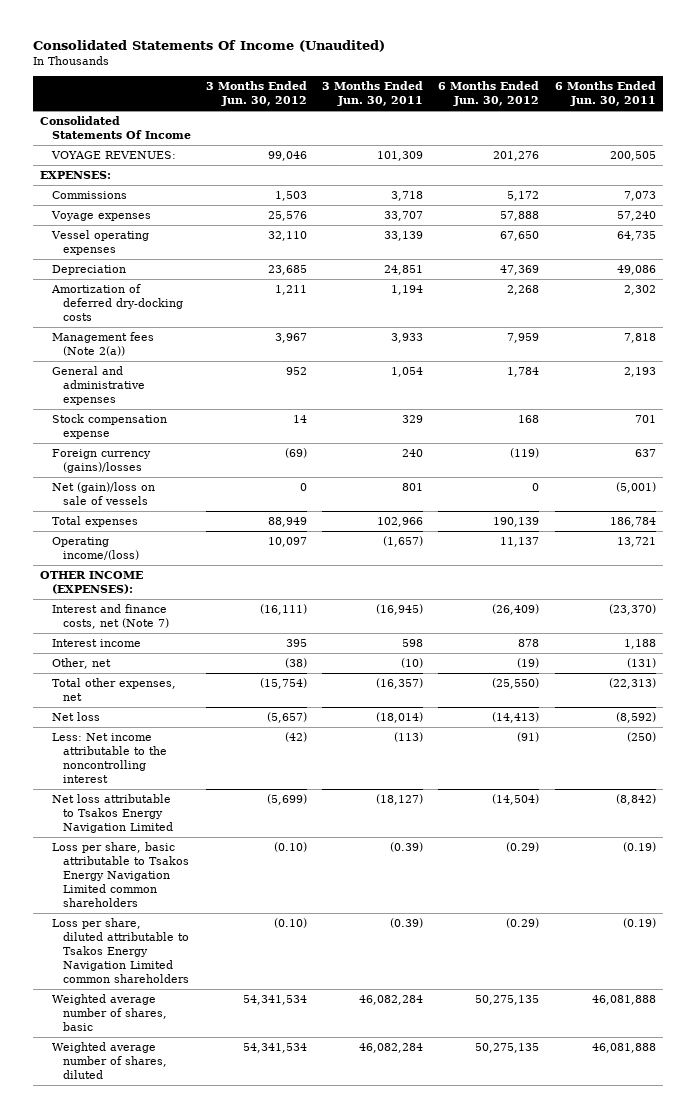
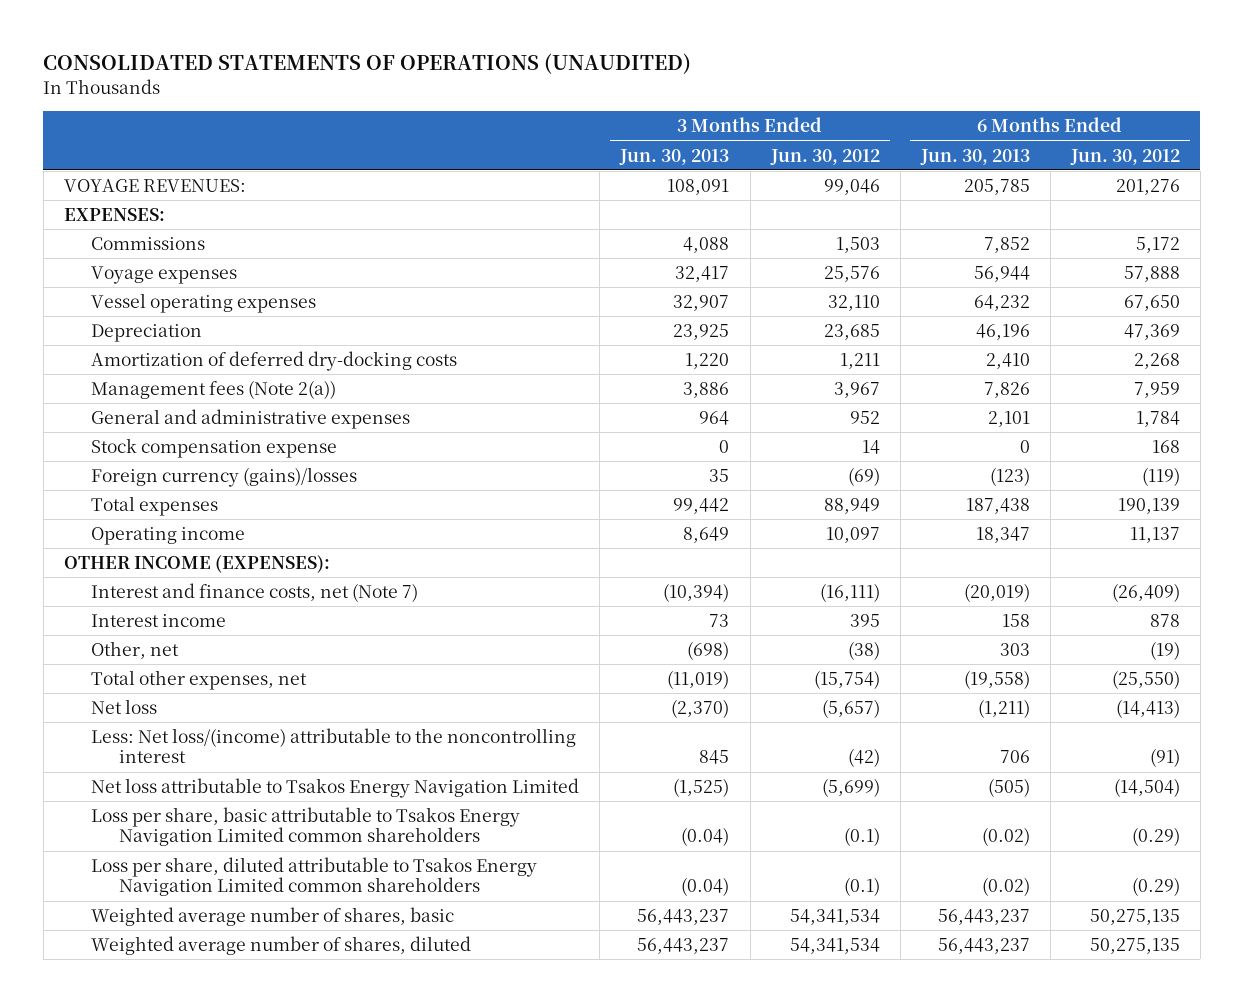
- Consolidated Statements Of Income (Unaudited)
+ CONSOLIDATED STATEMENTS OF OPERATIONS (UNAUDITED)
- | 3 Months Ended Jun. 30, 2012 | 3 Months Ended Jun. 30, 2011 | 6 Months Ended Jun. 30, 2012 | 6 Months Ended Jun. 30, 2011
+ | 3 Months Ended Jun. 30, 2013 | 3 Months Ended Jun. 30, 2012 | 6 Months Ended Jun. 30, 2013 | 6 Months Ended Jun. 30, 2012
- Consolidated Statements Of Income
- Net (gain)/loss on sale of vessels | 0 | 801 | 0 | (5,001)
- Operating income/(loss) | 10,097 | (1,657) | 11,137 | 13,721
+ Operating income | 8,649 | 10,097 | 18,347 | 11,137
- Less: Net income attributable to the noncontrolling interest | (42) | (113) | (91) | (250)
+ Less: Net loss/(income) attributable to the noncontrolling interest | 845 | (42) | 706 | (91)
- Loss per share, basic attributable to Tsakos Energy Navigation Limited common shareholders | (0.10) | (0.39) | (0.29) | (0.19)
- Loss per share, diluted attributable to Tsakos Energy Navigation Limited common shareholders | (0.10) | (0.39) | (0.29) | (0.19)
+ Loss per share, basic attributable to Tsakos Energy Navigation Limited common shareholders | (0.04) | (0.1) | (0.02) | (0.29)
+ Loss per share, diluted attributable to Tsakos Energy Navigation Limited common shareholders | (0.04) | (0.1) | (0.02) | (0.29)

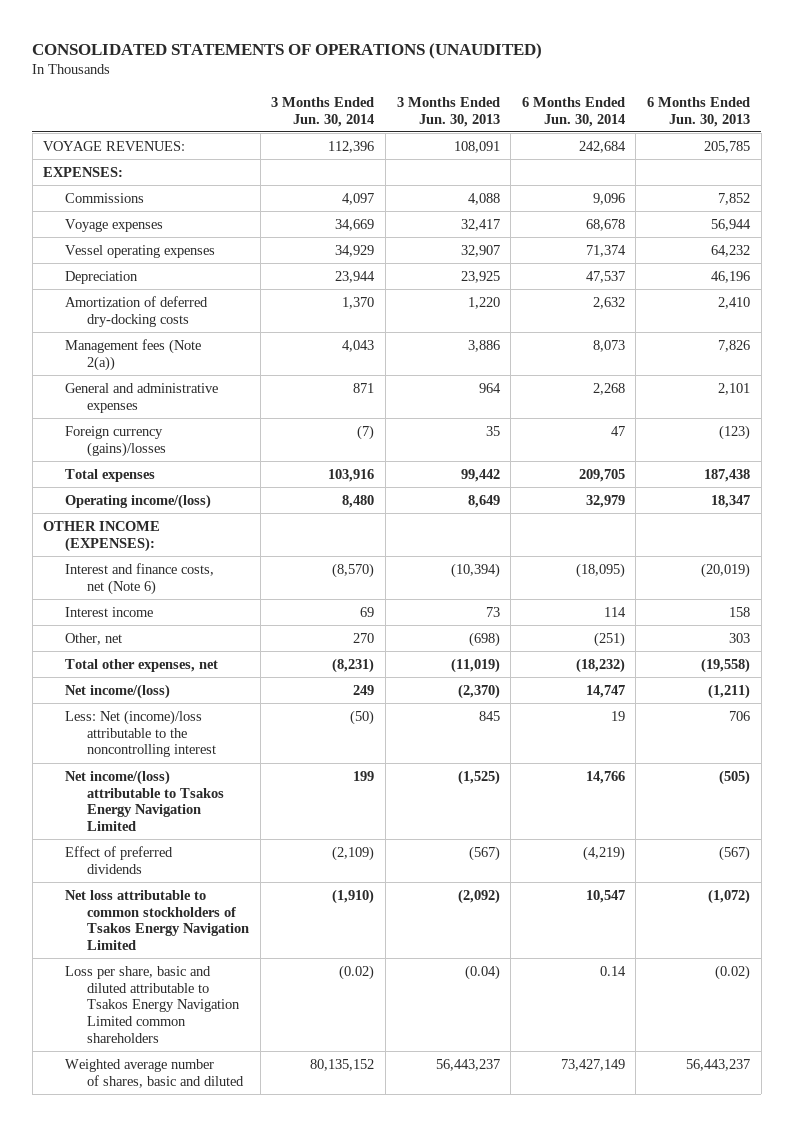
- | 3 Months Ended Jun. 30, 2013 | 3 Months Ended Jun. 30, 2012 | 6 Months Ended Jun. 30, 2013 | 6 Months Ended Jun. 30, 2012
+ | 3 Months Ended Jun. 30, 2014 | 3 Months Ended Jun. 30, 2013 | 6 Months Ended Jun. 30, 2014 | 6 Months Ended Jun. 30, 2013
- Stock compensation expense | 0 | 14 | 0 | 168
- Operating income | 8,649 | 10,097 | 18,347 | 11,137
+ Operating income/(loss) | 8,480 | 8,649 | 32,979 | 18,347
- Interest and finance costs, net (Note 7) | (10,394) | (16,111) | (20,019) | (26,409)
+ Interest and finance costs, net (Note 6) | (8,570) | (10,394) | (18,095) | (20,019)
- Net loss | (2,370) | (5,657) | (1,211) | (14,413)
- Less: Net loss/(income) attributable to the noncontrolling interest | 845 | (42) | 706 | (91)
- Net loss attributable to Tsakos Energy Navigation Limited | (1,525) | (5,699) | (505) | (14,504)
- Loss per share, basic attributable to Tsakos Energy Navigation Limited common shareholders | (0.04) | (0.1) | (0.02) | (0.29)
- Loss per share, diluted attributable to Tsakos Energy Navigation Limited common shareholders | (0.04) | (0.1) | (0.02) | (0.29)
- Weighted average number of shares, basic | 56,443,237 | 54,341,534 | 56,443,237 | 50,275,135
- Weighted average number of shares, diluted | 56,443,237 | 54,341,534 | 56,443,237 | 50,275,135
+ Net income/(loss) | 249 | (2,370) | 14,747 | (1,211)
+ Less: Net (income)/loss attributable to the noncontrolling interest | (50) | 845 | 19 | 706
+ Net income/(loss) attributable to Tsakos Energy Navigation Limited | 199 | (1,525) | 14,766 | (505)
+ Effect of preferred dividends | (2,109) | (567) | (4,219) | (567)
+ Net loss attributable to common stockholders of Tsakos Energy Navigation Limited | (1,910) | (2,092) | 10,547 | (1,072)
+ Loss per share, basic and diluted attributable to Tsakos Energy Navigation Limited common shareholders | (0.02) | (0.04) | 0.14 | (0.02)
+ Weighted average number of shares, basic and diluted | 80,135,152 | 56,443,237 | 73,427,149 | 56,443,237

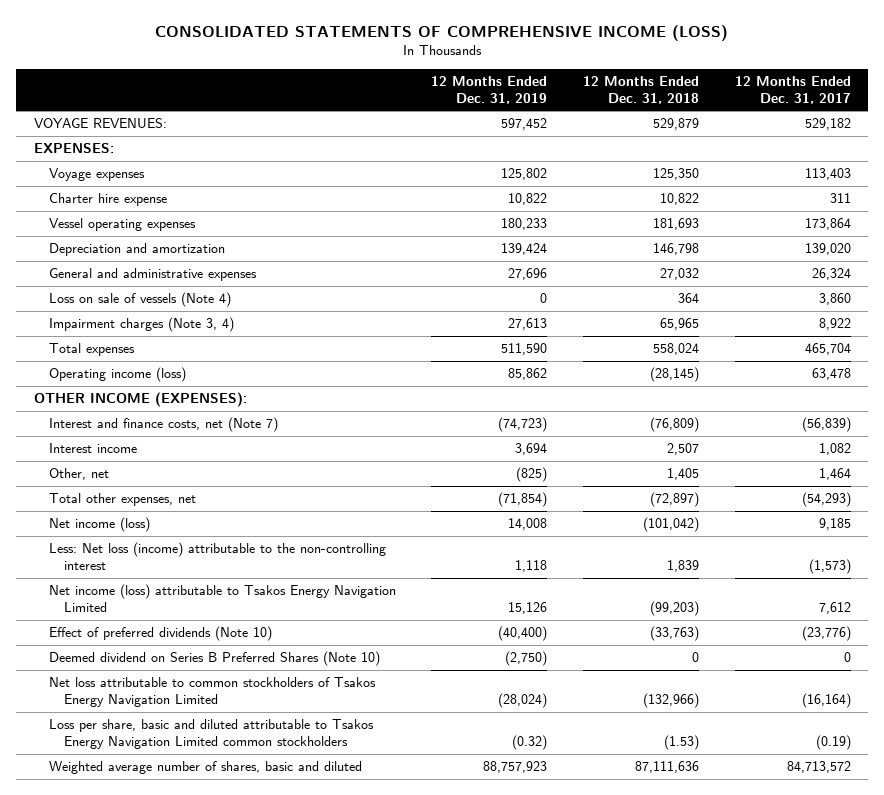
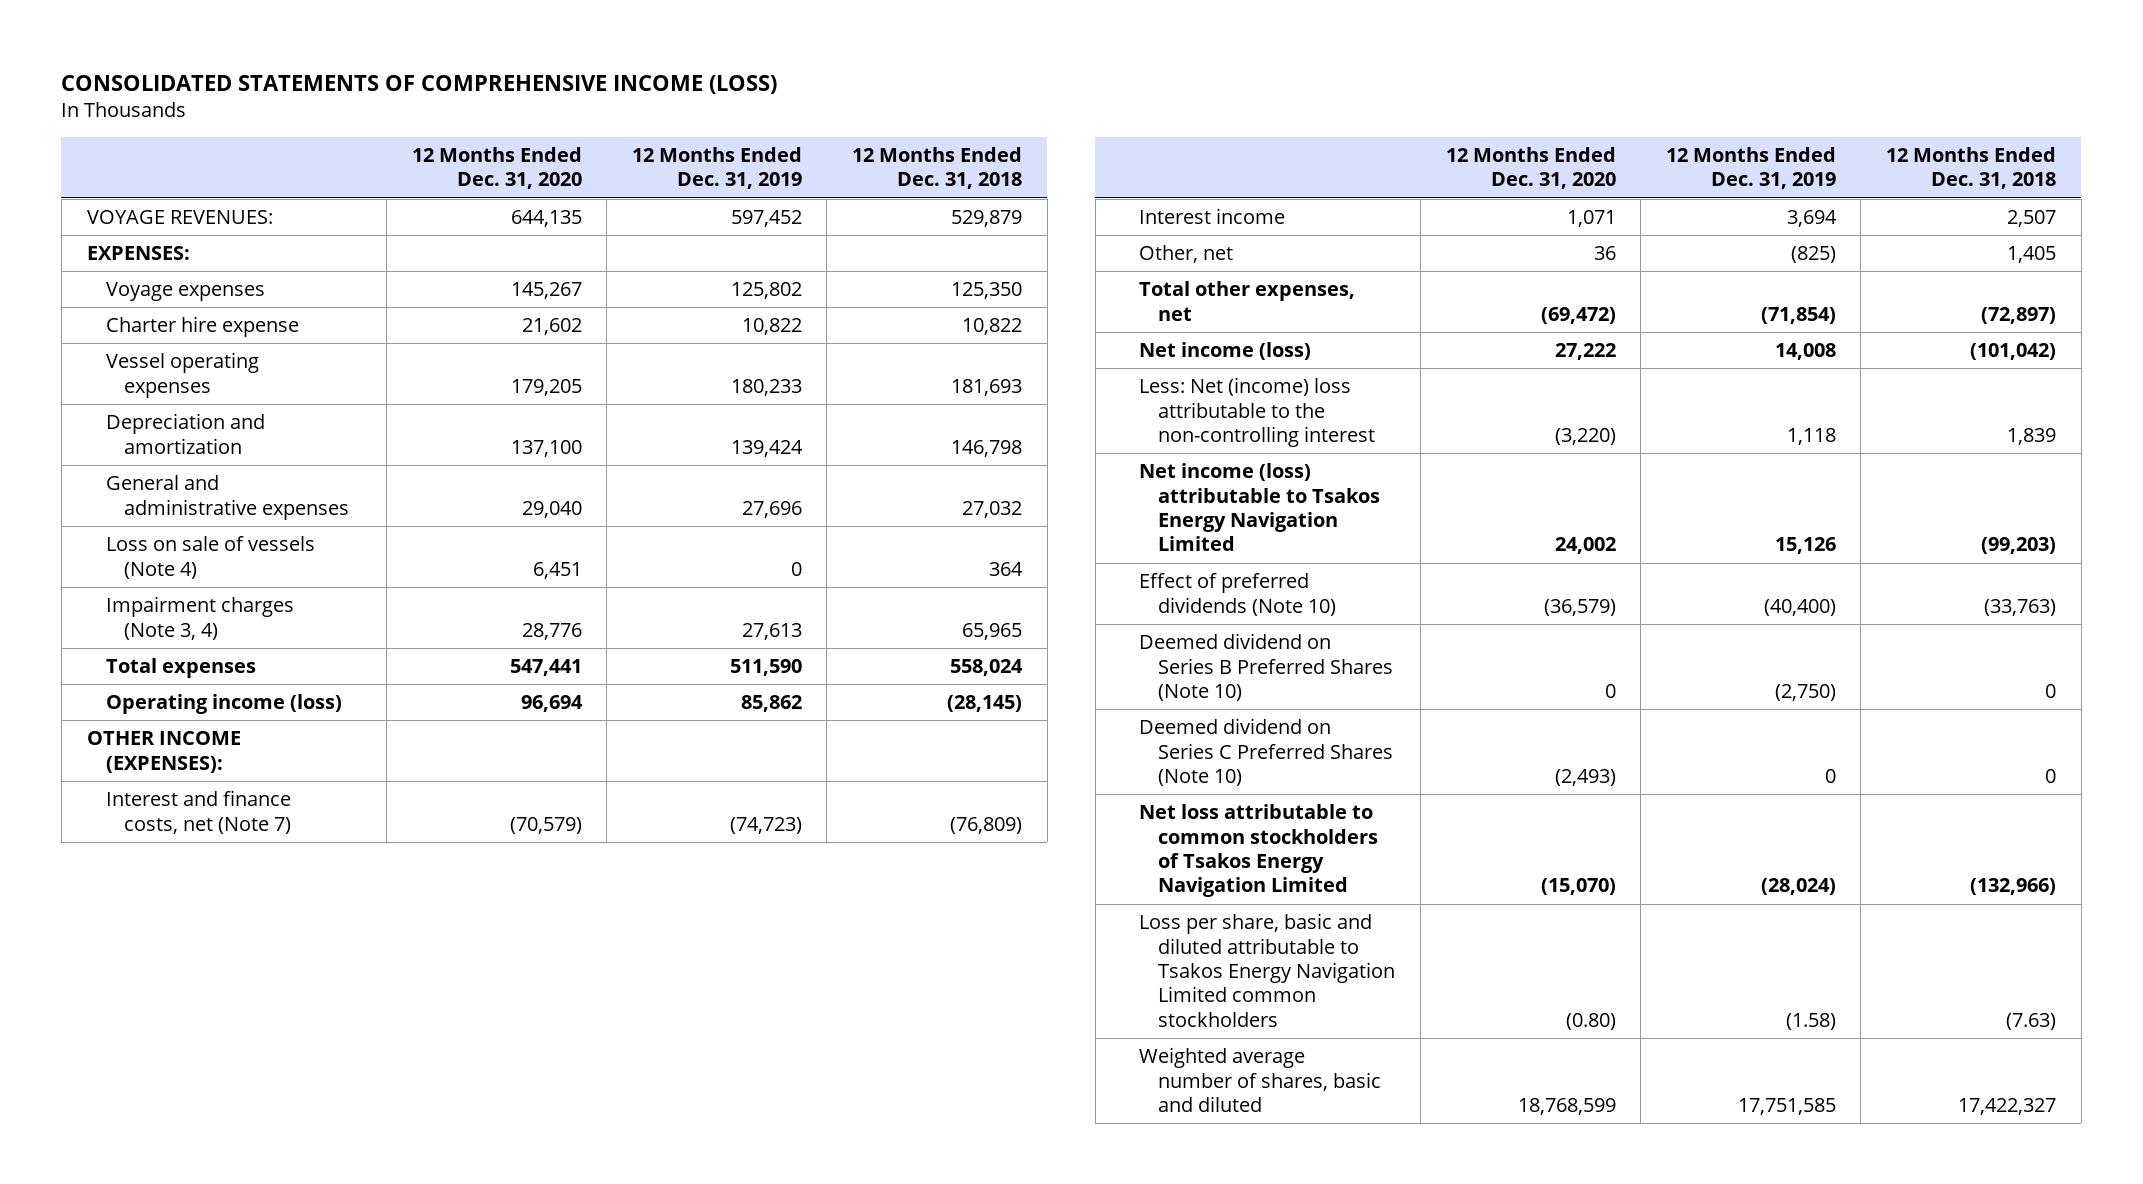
- | 12 Months Ended Dec. 31, 2019 | 12 Months Ended Dec. 31, 2018 | 12 Months Ended Dec. 31, 2017
+ | 12 Months Ended Dec. 31, 2020 | 12 Months Ended Dec. 31, 2019 | 12 Months Ended Dec. 31, 2018
- Less: Net loss (income) attributable to the non-controlling interest | 1,118 | 1,839 | (1,573)
+ Less: Net (income) loss attributable to the non-controlling interest | (3,220) | 1,118 | 1,839
+ Deemed dividend on Series C Preferred Shares (Note 10) | (2,493) | 0 | 0
- Loss per share, basic and diluted attributable to Tsakos Energy Navigation Limited common stockholders | (0.32) | (1.53) | (0.19)
- Weighted average number of shares, basic and diluted | 88,757,923 | 87,111,636 | 84,713,572
+ Loss per share, basic and diluted attributable to Tsakos Energy Navigation Limited common stockholders | (0.80) | (1.58) | (7.63)
+ Weighted average number of shares, basic and diluted | 18,768,599 | 17,751,585 | 17,422,327

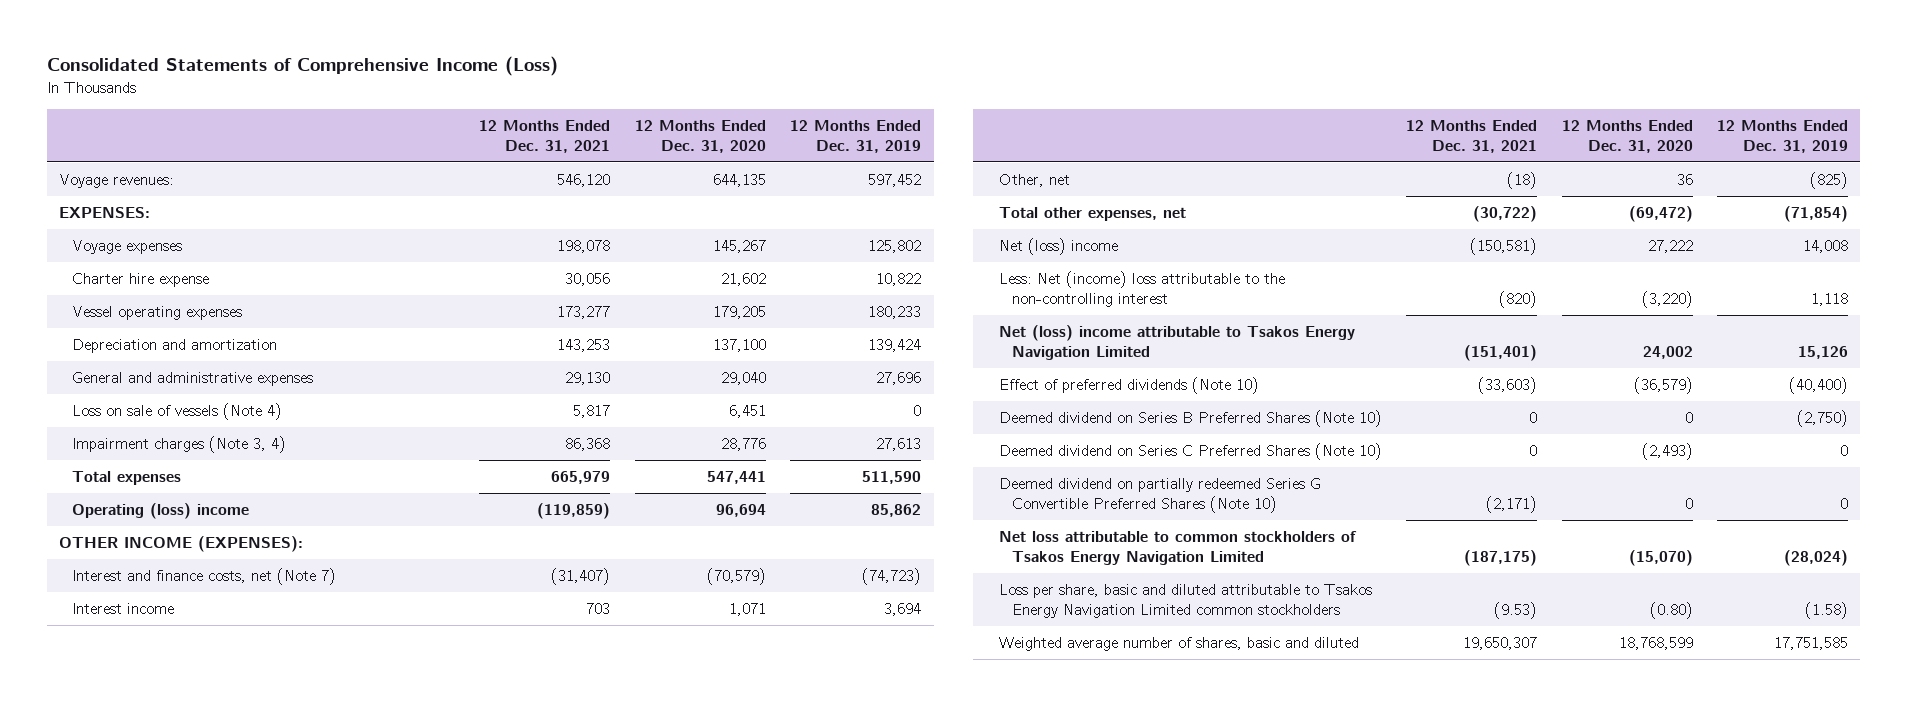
- CONSOLIDATED STATEMENTS OF COMPREHENSIVE INCOME (LOSS)
+ Consolidated Statements of Comprehensive Income (Loss)
- | 12 Months Ended Dec. 31, 2020 | 12 Months Ended Dec. 31, 2019 | 12 Months Ended Dec. 31, 2018
+ | 12 Months Ended Dec. 31, 2021 | 12 Months Ended Dec. 31, 2020 | 12 Months Ended Dec. 31, 2019
- VOYAGE REVENUES: | 644,135 | 597,452 | 529,879
+ Voyage revenues: | 546,120 | 644,135 | 597,452
- Operating income (loss) | 96,694 | 85,862 | (28,145)
+ Operating (loss) income | (119,859) | 96,694 | 85,862
- Net income (loss) | 27,222 | 14,008 | (101,042)
+ Net (loss) income | (150,581) | 27,222 | 14,008
- Net income (loss) attributable to Tsakos Energy Navigation Limited | 24,002 | 15,126 | (99,203)
+ Net (loss) income attributable to Tsakos Energy Navigation Limited | (151,401) | 24,002 | 15,126
+ Deemed dividend on partially redeemed Series G Convertible Preferred Shares (Note 10) | (2,171) | 0 | 0

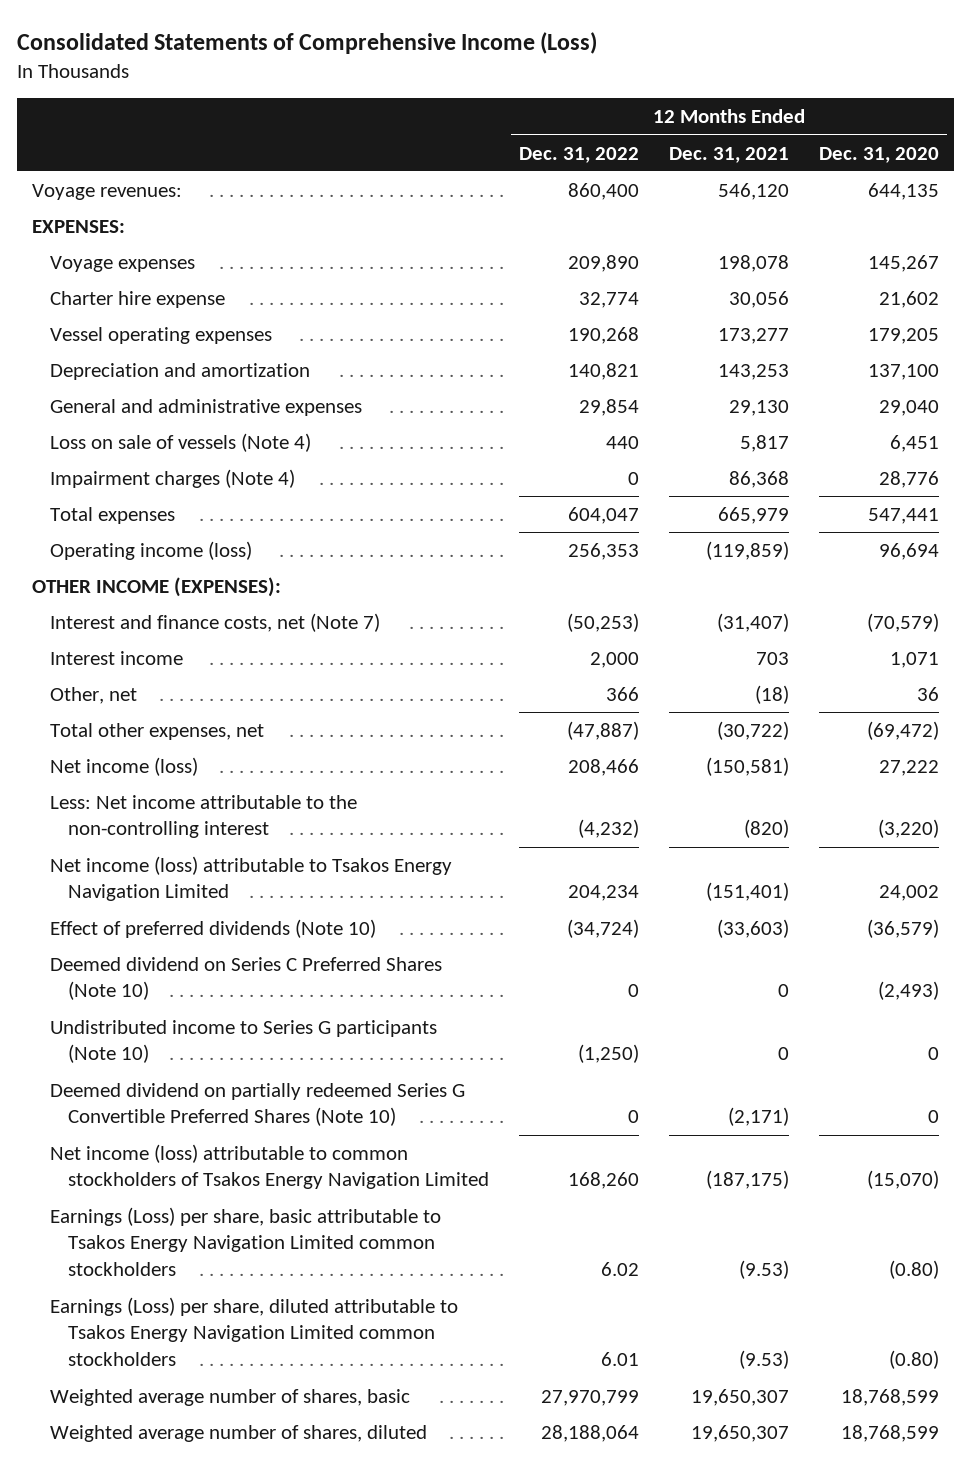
- | 12 Months Ended Dec. 31, 2021 | 12 Months Ended Dec. 31, 2020 | 12 Months Ended Dec. 31, 2019
+ | 12 Months Ended Dec. 31, 2022 | 12 Months Ended Dec. 31, 2021 | 12 Months Ended Dec. 31, 2020
- Impairment charges (Note 3, 4) | 86,368 | 28,776 | 27,613
+ Impairment charges (Note 4) | 0 | 86,368 | 28,776
- Operating (loss) income | (119,859) | 96,694 | 85,862
+ Operating income (loss) | 256,353 | (119,859) | 96,694
- Net (loss) income | (150,581) | 27,222 | 14,008
- Less: Net (income) loss attributable to the non-controlling interest | (820) | (3,220) | 1,118
- Net (loss) income attributable to Tsakos Energy Navigation Limited | (151,401) | 24,002 | 15,126
+ Net income (loss) | 208,466 | (150,581) | 27,222
+ Less: Net income attributable to the non-controlling interest | (4,232) | (820) | (3,220)
+ Net income (loss) attributable to Tsakos Energy Navigation Limited | 204,234 | (151,401) | 24,002
- Deemed dividend on Series B Preferred Shares (Note 10) | 0 | 0 | (2,750)
+ Undistributed income to Series G participants (Note 10) | (1,250) | 0 | 0
- Net loss attributable to common stockholders of Tsakos Energy Navigation Limited | (187,175) | (15,070) | (28,024)
- Loss per share, basic and diluted attributable to Tsakos Energy Navigation Limited common stockholders | (9.53) | (0.80) | (1.58)
- Weighted average number of shares, basic and diluted | 19,650,307 | 18,768,599 | 17,751,585
+ Net income (loss) attributable to common stockholders of Tsakos Energy Navigation Limited | 168,260 | (187,175) | (15,070)
+ Earnings (Loss) per share, basic attributable to Tsakos Energy Navigation Limited common stockholders | 6.02 | (9.53) | (0.80)
+ Earnings (Loss) per share, diluted attributable to Tsakos Energy Navigation Limited common stockholders | 6.01 | (9.53) | (0.80)
+ Weighted average number of shares, basic | 27,970,799 | 19,650,307 | 18,768,599
+ Weighted average number of shares, diluted | 28,188,064 | 19,650,307 | 18,768,599

